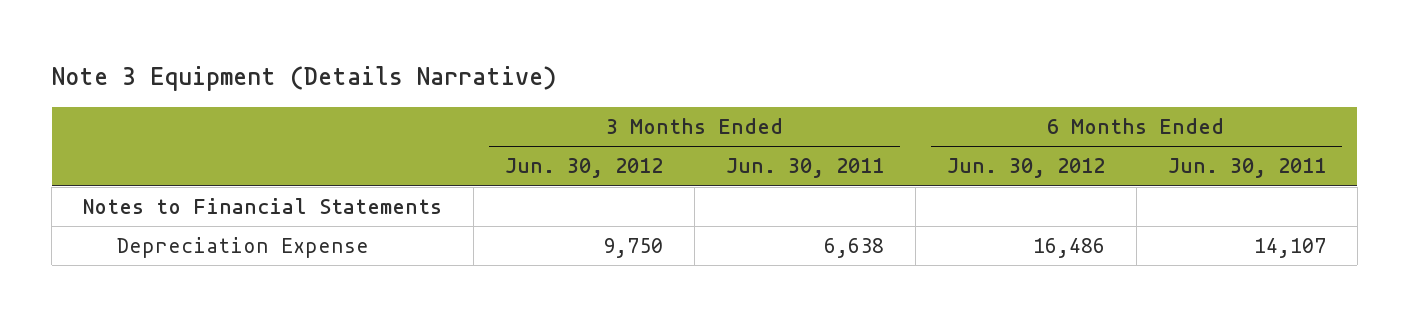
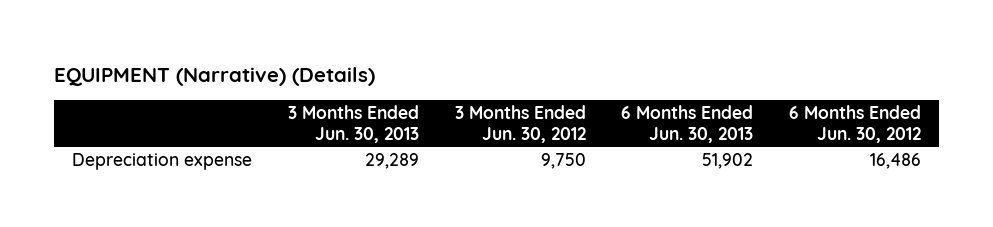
- Note 3 Equipment (Details Narrative)
+ EQUIPMENT (Narrative) (Details)
- | 3 Months Ended Jun. 30, 2012 | 3 Months Ended Jun. 30, 2011 | 6 Months Ended Jun. 30, 2012 | 6 Months Ended Jun. 30, 2011
+ | 3 Months Ended Jun. 30, 2013 | 3 Months Ended Jun. 30, 2012 | 6 Months Ended Jun. 30, 2013 | 6 Months Ended Jun. 30, 2012
- Notes to Financial Statements
- Depreciation Expense | 9,750 | 6,638 | 16,486 | 14,107
+ Depreciation expense | 29,289 | 9,750 | 51,902 | 16,486

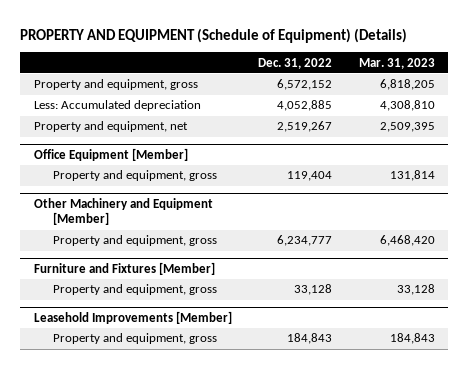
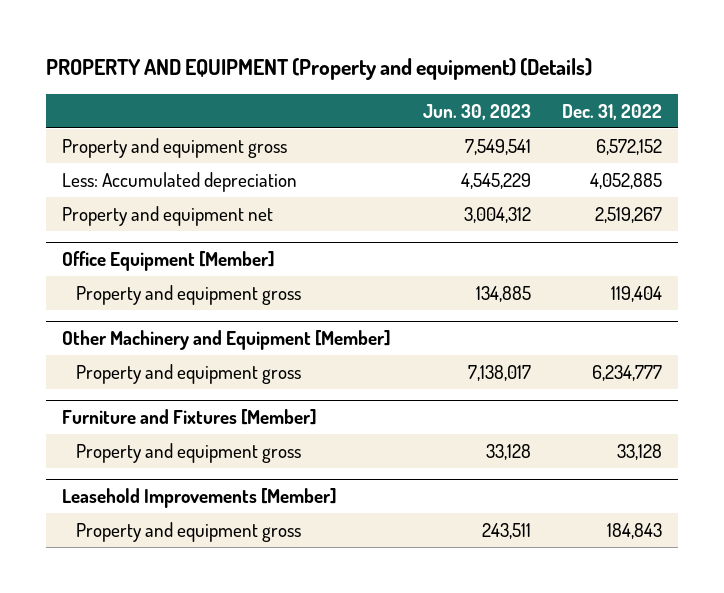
- PROPERTY AND EQUIPMENT (Schedule of Equipment) (Details)
+ PROPERTY AND EQUIPMENT (Property and equipment) (Details)
- | Dec. 31, 2022 | Mar. 31, 2023
+ | Jun. 30, 2023 | Dec. 31, 2022
- Property and equipment, gross | 6,572,152 | 6,818,205
+ Property and equipment gross | 7,549,541 | 6,572,152
- Property and equipment, net | 2,519,267 | 2,509,395
+ Property and equipment net | 3,004,312 | 2,519,267
@ Office Equipment [Member]
- Property and equipment, gross | 119,404 | 131,814
+ Property and equipment gross | 134,885 | 119,404
@ Other Machinery and Equipment [Member]
- Property and equipment, gross | 6,234,777 | 6,468,420
+ Property and equipment gross | 7,138,017 | 6,234,777
@ Furniture and Fixtures [Member]
- Property and equipment, gross | 33,128 | 33,128
+ Property and equipment gross | 33,128 | 33,128
@ Leasehold Improvements [Member]
- Property and equipment, gross | 184,843 | 184,843
+ Property and equipment gross | 243,511 | 184,843

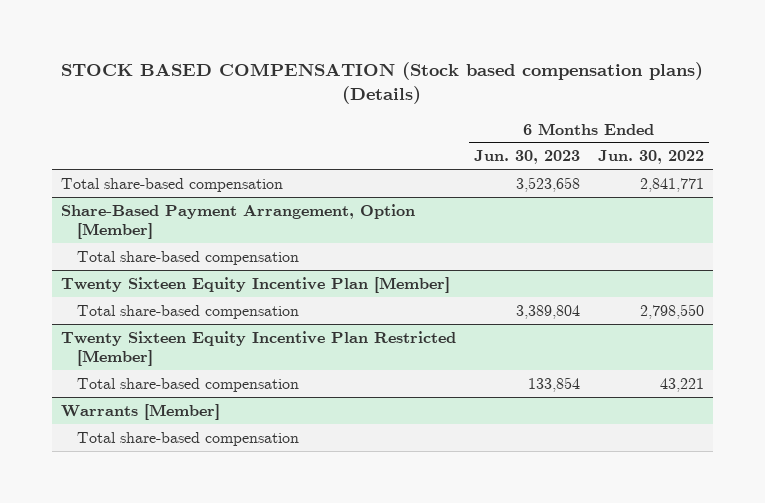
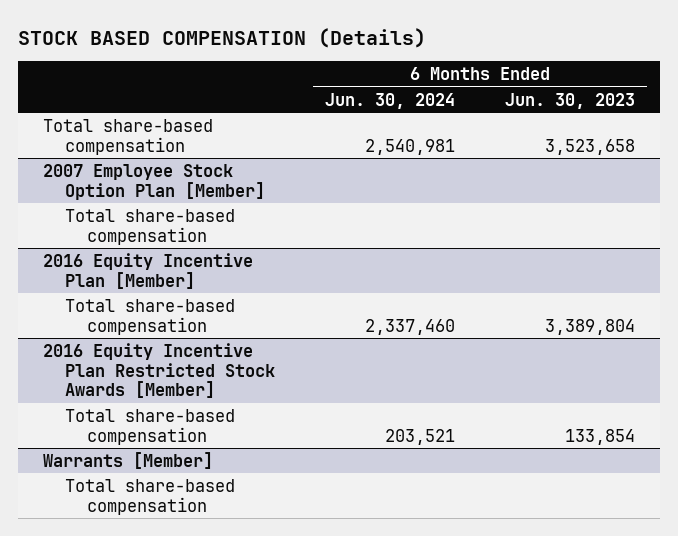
- STOCK BASED COMPENSATION (Stock based compensation plans) (Details)
+ STOCK BASED COMPENSATION (Details)
- | 6 Months Ended Jun. 30, 2023 | 6 Months Ended Jun. 30, 2022
+ | 6 Months Ended Jun. 30, 2024 | 6 Months Ended Jun. 30, 2023
- Share-Based Payment Arrangement, Option [Member]
+ 2007 Employee Stock Option Plan [Member]
- Twenty Sixteen Equity Incentive Plan [Member]
+ 2016 Equity Incentive Plan [Member]
- Twenty Sixteen Equity Incentive Plan Restricted [Member]
+ 2016 Equity Incentive Plan Restricted Stock Awards [Member]

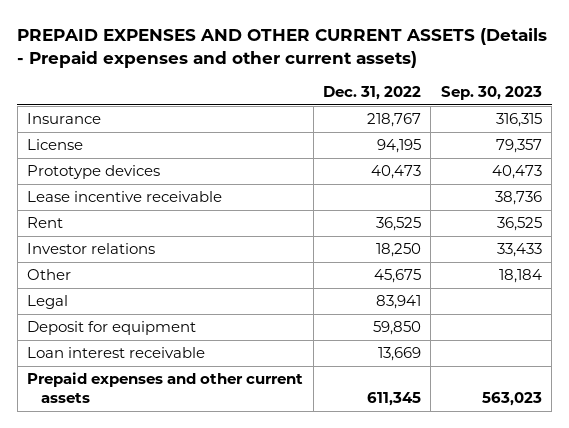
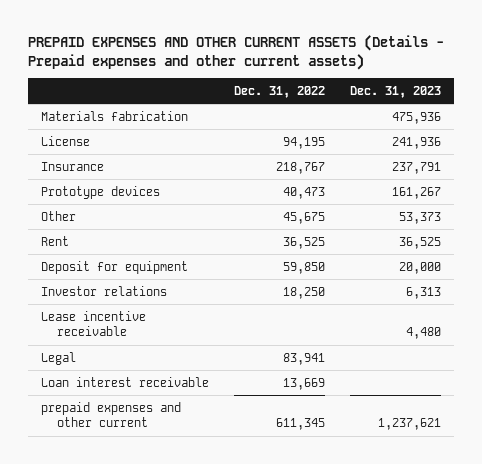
- | Dec. 31, 2022 | Sep. 30, 2023
+ | Dec. 31, 2022 | Dec. 31, 2023
+ Materials fabrication | | 475,936
moved down: Insurance | 218,767 | 237,791
moved up: Other | 45,675 | 53,373
moved up: Deposit for equipment | 59,850 | 20,000
moved down: Lease incentive receivable | | 4,480
- Prepaid expenses and other current assets | 611,345 | 563,023
+ prepaid expenses and other current | 611,345 | 1,237,621

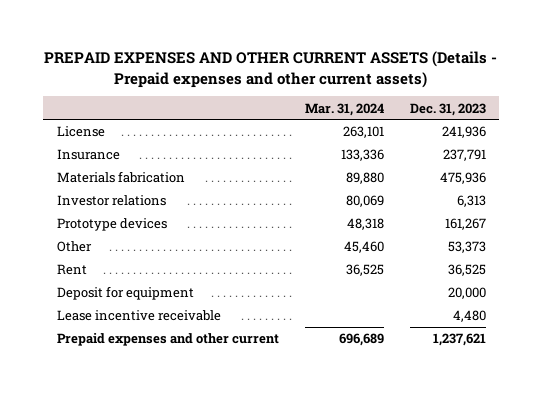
- | Dec. 31, 2022 | Dec. 31, 2023
+ | Mar. 31, 2024 | Dec. 31, 2023
moved down: Materials fabrication | 89,880 | 475,936
moved up: Investor relations | 80,069 | 6,313
- Legal | 83,941 |
- Loan interest receivable | 13,669 |
- prepaid expenses and other current | 611,345 | 1,237,621
+ Prepaid expenses and other current | 696,689 | 1,237,621

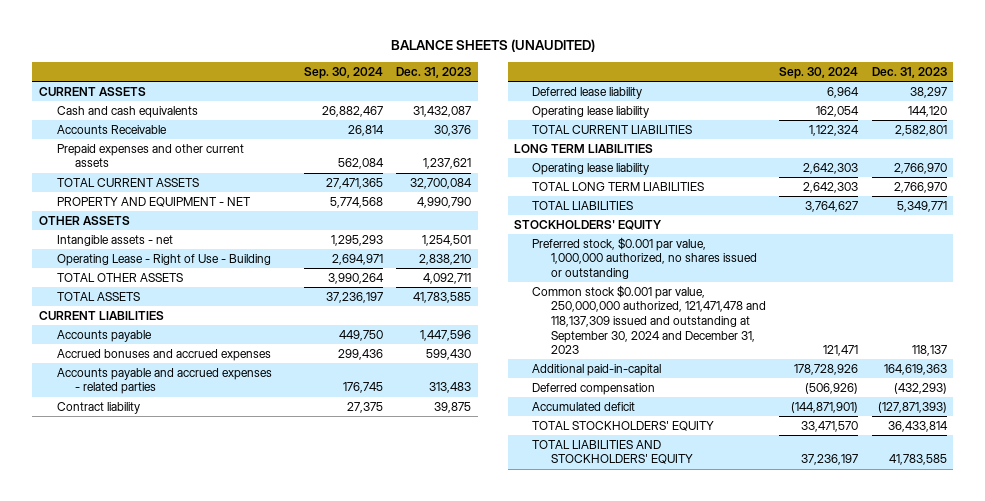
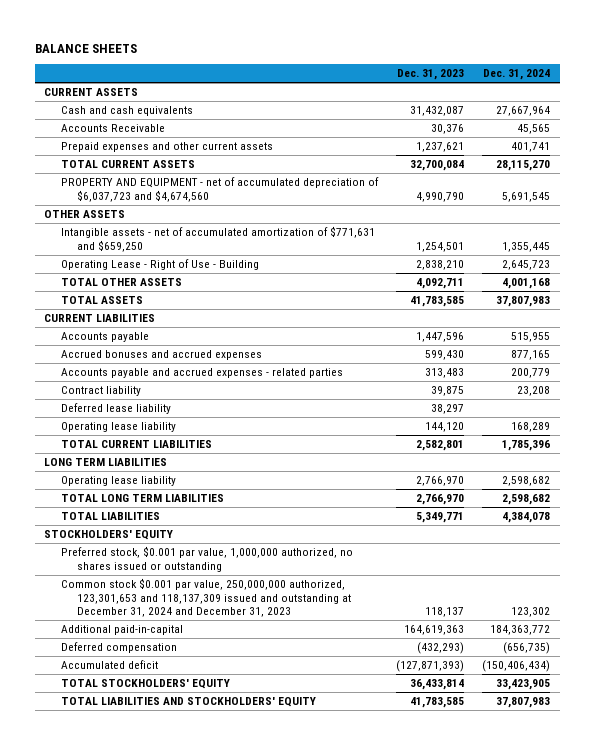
- BALANCE SHEETS (UNAUDITED)
+ BALANCE SHEETS
- | Sep. 30, 2024 | Dec. 31, 2023
+ | Dec. 31, 2023 | Dec. 31, 2024
- PROPERTY AND EQUIPMENT - NET | 5,774,568 | 4,990,790
+ PROPERTY AND EQUIPMENT - net of accumulated depreciation of $6,037,723 and $4,674,560 | 4,990,790 | 5,691,545
- Intangible assets - net | 1,295,293 | 1,254,501
+ Intangible assets - net of accumulated amortization of $771,631 and $659,250 | 1,254,501 | 1,355,445
- Common stock $0.001 par value, 250,000,000 authorized, 121,471,478 and 118,137,309 issued and outstanding at September 30, 2024 and December 31, 2023 | 121,471 | 118,137
+ Common stock $0.001 par value, 250,000,000 authorized, 123,301,653 and 118,137,309 issued and outstanding at December 31, 2024 and December 31, 2023 | 118,137 | 123,302

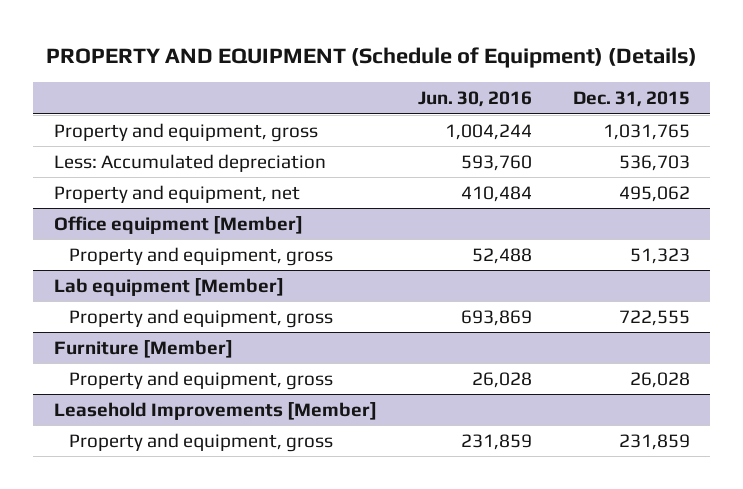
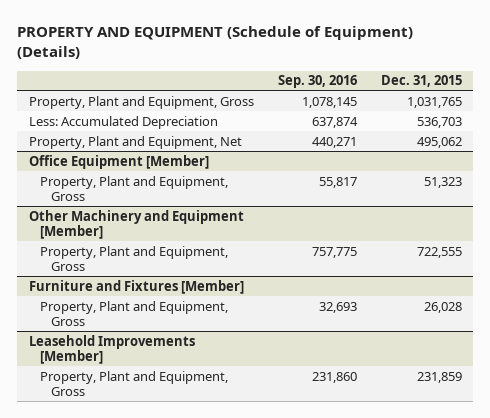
- | Jun. 30, 2016 | Dec. 31, 2015
+ | Sep. 30, 2016 | Dec. 31, 2015
- Property and equipment, gross | 1,004,244 | 1,031,765
- Less: Accumulated depreciation | 593,760 | 536,703
- Property and equipment, net | 410,484 | 495,062
- Office equipment [Member]
- Property and equipment, gross | 52,488 | 51,323
- Lab equipment [Member]
- Property and equipment, gross | 693,869 | 722,555
- Furniture [Member]
- Property and equipment, gross | 26,028 | 26,028
+ Property, Plant and Equipment, Gross | 1,078,145 | 1,031,765
+ Less: Accumulated Depreciation | 637,874 | 536,703
+ Property, Plant and Equipment, Net | 440,271 | 495,062
+ Office Equipment [Member]
+ Property, Plant and Equipment, Gross | 55,817 | 51,323
+ Other Machinery and Equipment [Member]
+ Property, Plant and Equipment, Gross | 757,775 | 722,555
+ Furniture and Fixtures [Member]
+ Property, Plant and Equipment, Gross | 32,693 | 26,028
@ Leasehold Improvements [Member]
- Property and equipment, gross | 231,859 | 231,859
+ Property, Plant and Equipment, Gross | 231,860 | 231,859

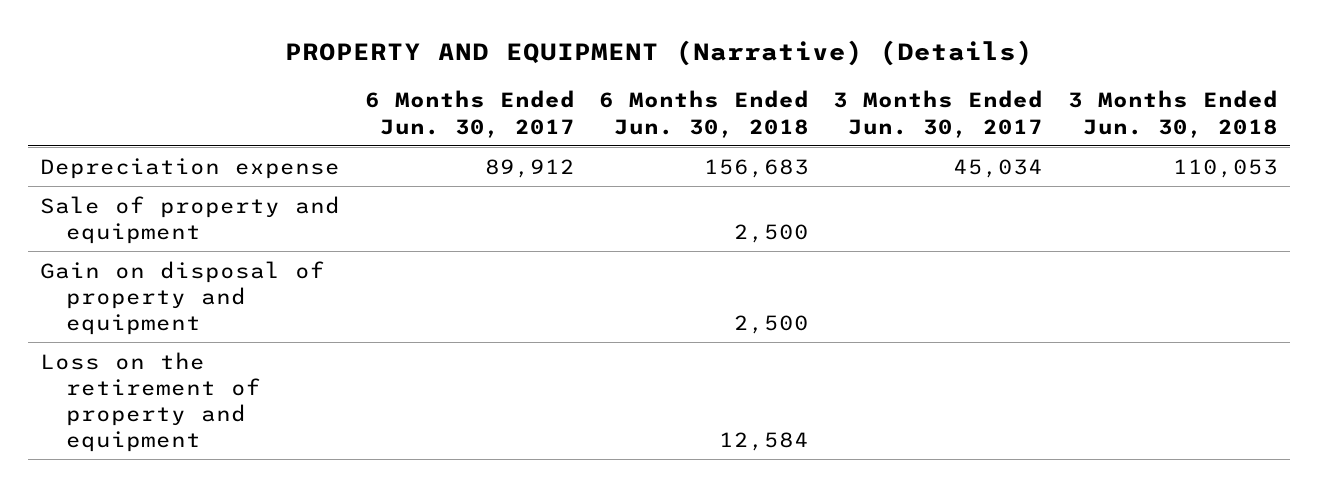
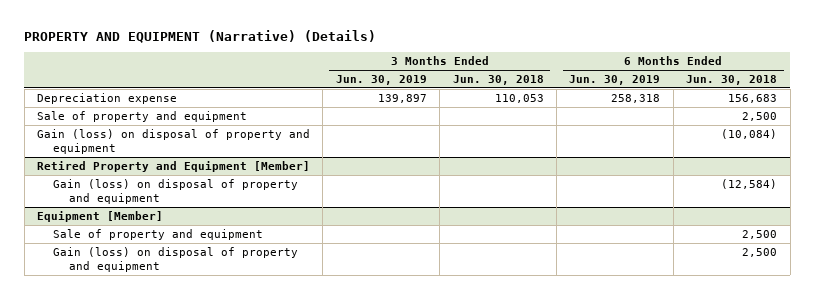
- | 6 Months Ended Jun. 30, 2017 | 6 Months Ended Jun. 30, 2018 | 3 Months Ended Jun. 30, 2017 | 3 Months Ended Jun. 30, 2018
+ | 3 Months Ended Jun. 30, 2019 | 3 Months Ended Jun. 30, 2018 | 6 Months Ended Jun. 30, 2019 | 6 Months Ended Jun. 30, 2018
- Gain on disposal of property and equipment | | 2,500 | |
- Loss on the retirement of property and equipment | | 12,584 | |
+ Gain (loss) on disposal of property and equipment | | | | (10,084)
+ Retired Property and Equipment [Member]
+ Gain (loss) on disposal of property and equipment | | | | (12,584)
+ Equipment [Member]
+ Sale of property and equipment | | | | 2,500
+ Gain (loss) on disposal of property and equipment | | | | 2,500

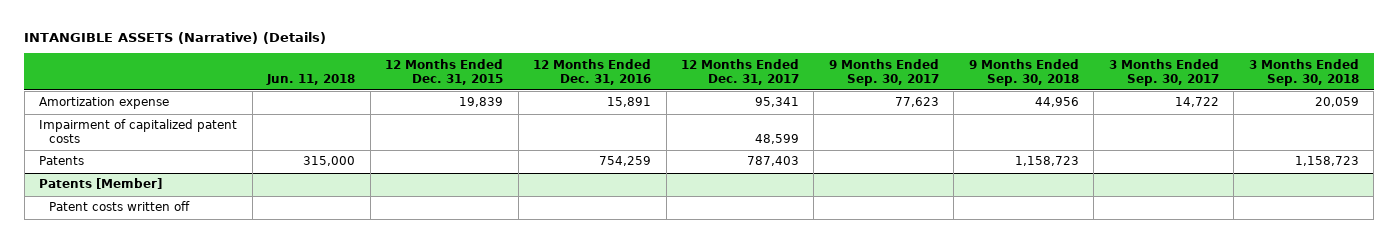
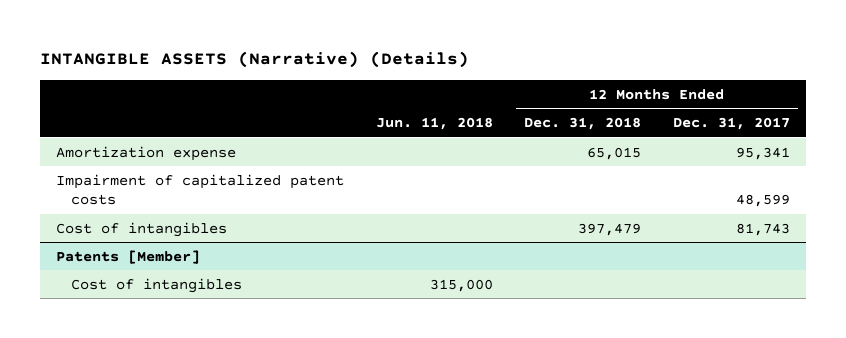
- | Jun. 11, 2018 | 12 Months Ended Dec. 31, 2015 | 12 Months Ended Dec. 31, 2016 | 12 Months Ended Dec. 31, 2017 | 9 Months Ended Sep. 30, 2017 | 9 Months Ended Sep. 30, 2018 | 3 Months Ended Sep. 30, 2017 | 3 Months Ended Sep. 30, 2018
+ | Jun. 11, 2018 | 12 Months Ended Dec. 31, 2018 | 12 Months Ended Dec. 31, 2017
- Patents | 315,000 | | 754,259 | 787,403 | | 1,158,723 | | 1,158,723
+ Cost of intangibles | | 397,479 | 81,743
@ Patents [Member]
- Patent costs written off
+ Cost of intangibles | 315,000 | |

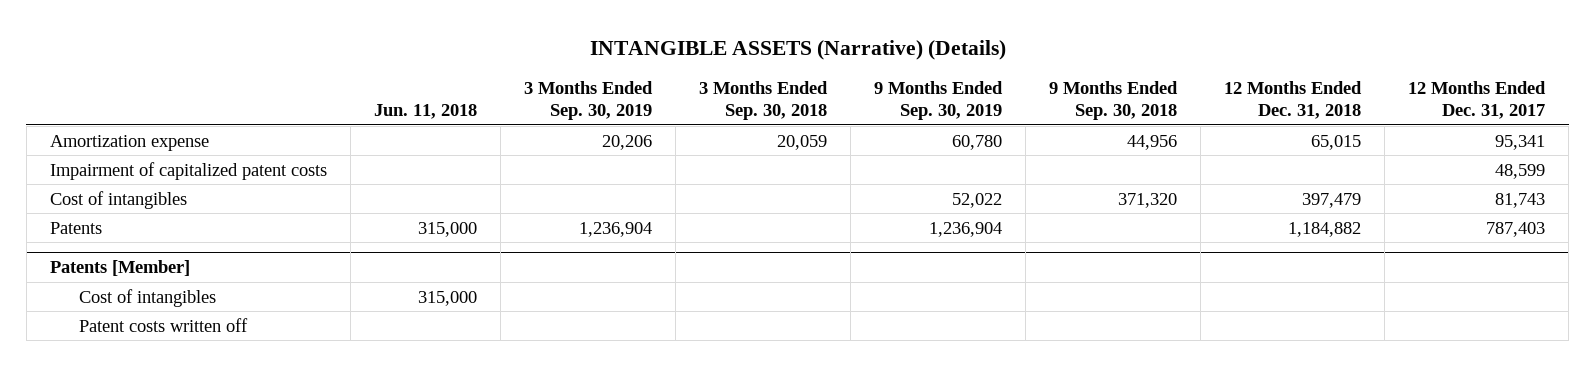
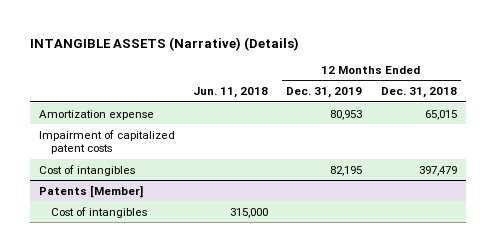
- | Jun. 11, 2018 | 3 Months Ended Sep. 30, 2019 | 3 Months Ended Sep. 30, 2018 | 9 Months Ended Sep. 30, 2019 | 9 Months Ended Sep. 30, 2018 | 12 Months Ended Dec. 31, 2018 | 12 Months Ended Dec. 31, 2017
+ | Jun. 11, 2018 | 12 Months Ended Dec. 31, 2019 | 12 Months Ended Dec. 31, 2018
- Patents | 315,000 | 1,236,904 | | 1,236,904 | | 1,184,882 | 787,403
@ Patents [Member]
- Patent costs written off

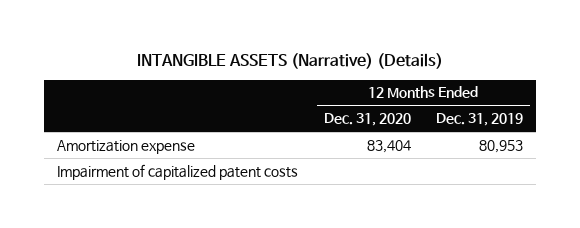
- | Jun. 11, 2018 | 12 Months Ended Dec. 31, 2019 | 12 Months Ended Dec. 31, 2018
+ | 12 Months Ended Dec. 31, 2020 | 12 Months Ended Dec. 31, 2019
- Cost of intangibles | | 82,195 | 397,479
- Patents [Member]
- Cost of intangibles | 315,000 | |

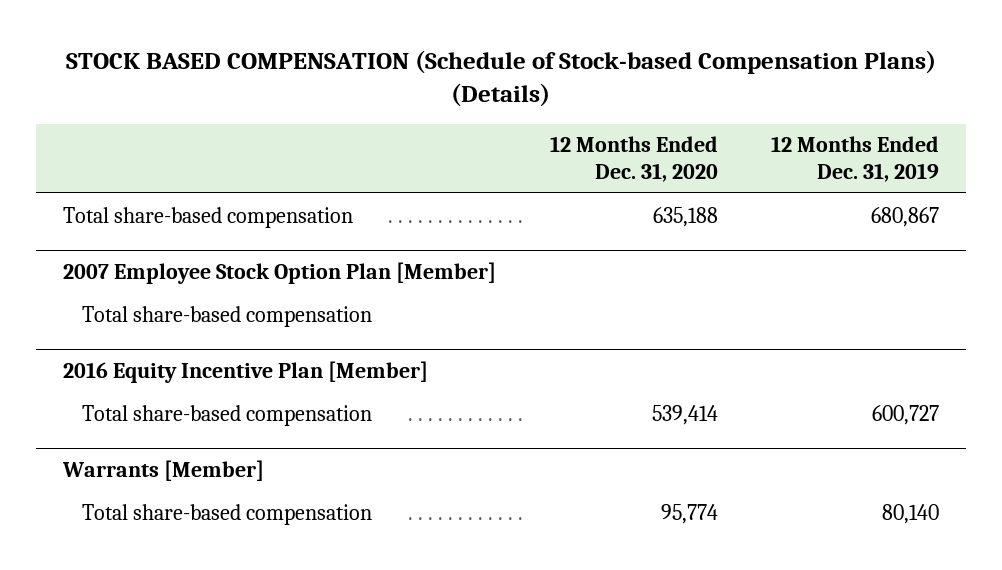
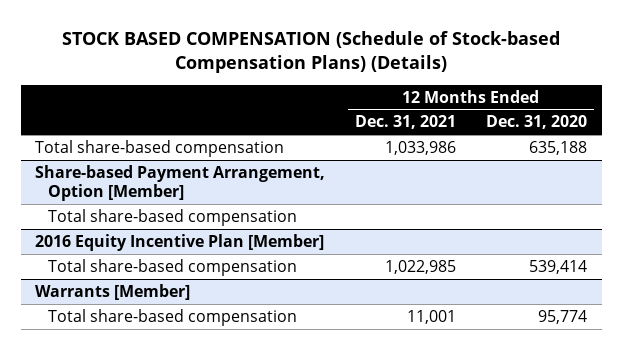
- | 12 Months Ended Dec. 31, 2020 | 12 Months Ended Dec. 31, 2019
+ | 12 Months Ended Dec. 31, 2021 | 12 Months Ended Dec. 31, 2020
- 2007 Employee Stock Option Plan [Member]
+ Share-based Payment Arrangement, Option [Member]

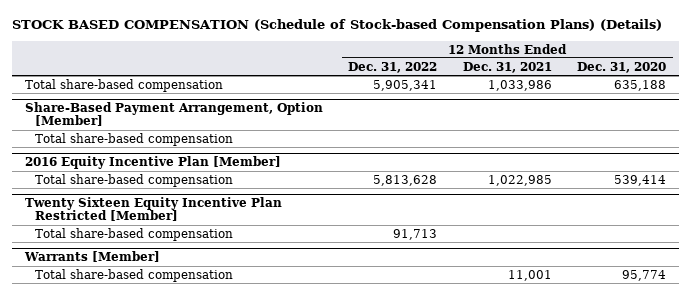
- | 12 Months Ended Dec. 31, 2021 | 12 Months Ended Dec. 31, 2020
+ | 12 Months Ended Dec. 31, 2022 | 12 Months Ended Dec. 31, 2021 | 12 Months Ended Dec. 31, 2020
- Share-based Payment Arrangement, Option [Member]
+ Share-Based Payment Arrangement, Option [Member]
+ Twenty Sixteen Equity Incentive Plan Restricted [Member]
+ Total share-based compensation | 91,713 | |

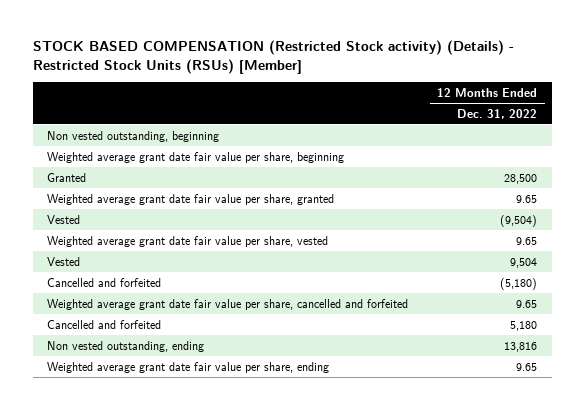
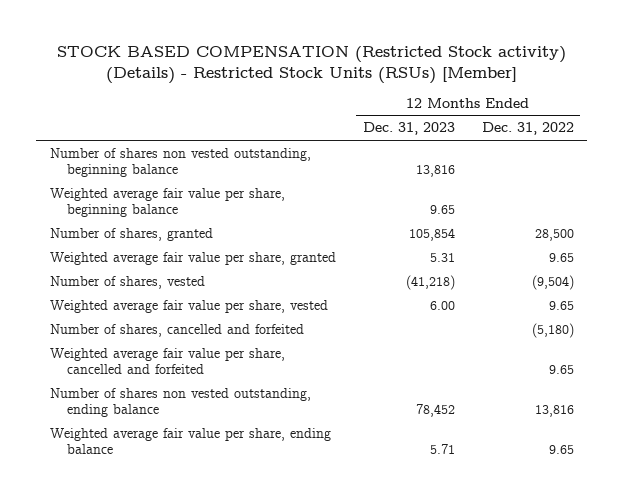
- | 12 Months Ended Dec. 31, 2022
+ | 12 Months Ended Dec. 31, 2023 | 12 Months Ended Dec. 31, 2022
- Non vested outstanding, beginning
- Weighted average grant date fair value per share, beginning
- Granted | 28,500
- Weighted average grant date fair value per share, granted | 9.65
- Vested | (9,504)
- Weighted average grant date fair value per share, vested | 9.65
- Vested | 9,504
- Cancelled and forfeited | (5,180)
- Weighted average grant date fair value per share, cancelled and forfeited | 9.65
- Cancelled and forfeited | 5,180
- Non vested outstanding, ending | 13,816
- Weighted average grant date fair value per share, ending | 9.65
+ Number of shares non vested outstanding, beginning balance | 13,816 |
+ Weighted average fair value per share, beginning balance | 9.65 |
+ Number of shares, granted | 105,854 | 28,500
+ Weighted average fair value per share, granted | 5.31 | 9.65
+ Number of shares, vested | (41,218) | (9,504)
+ Weighted average fair value per share, vested | 6.00 | 9.65
+ Number of shares, cancelled and forfeited | | (5,180)
+ Weighted average fair value per share, cancelled and forfeited | | 9.65
+ Number of shares non vested outstanding, ending balance | 78,452 | 13,816
+ Weighted average fair value per share, ending balance | 5.71 | 9.65

